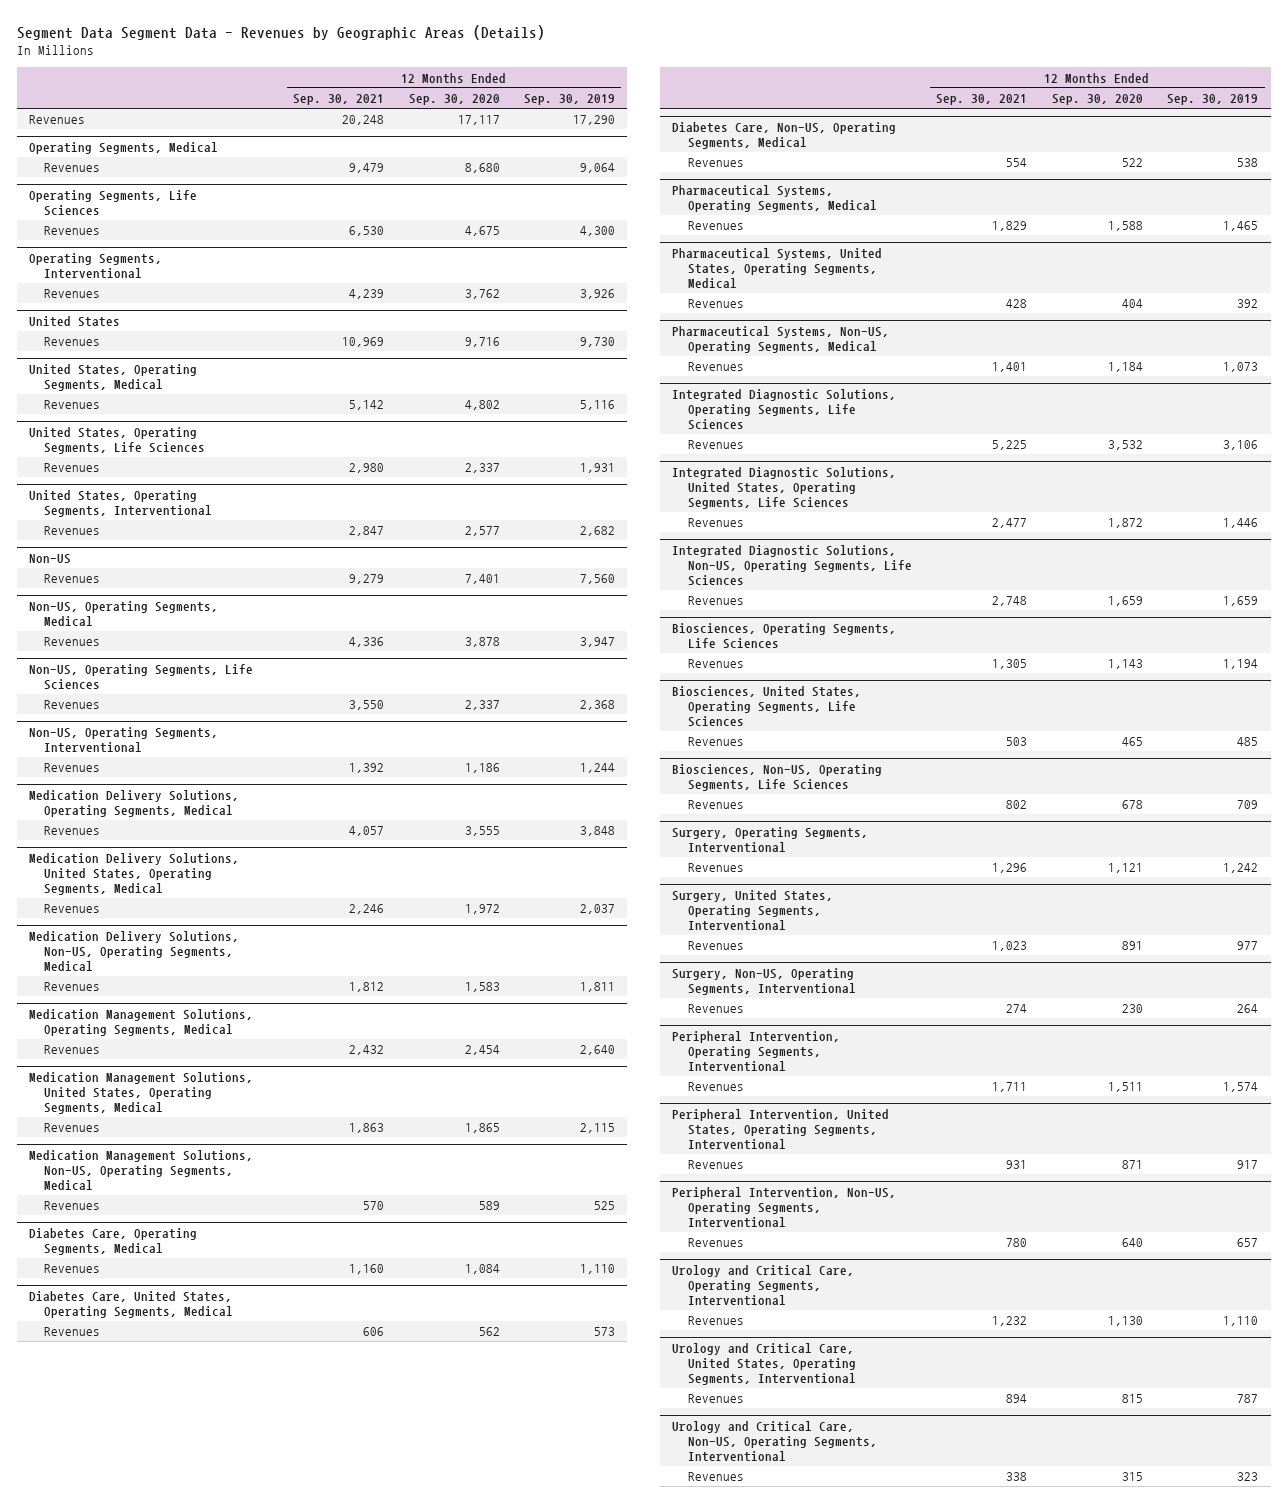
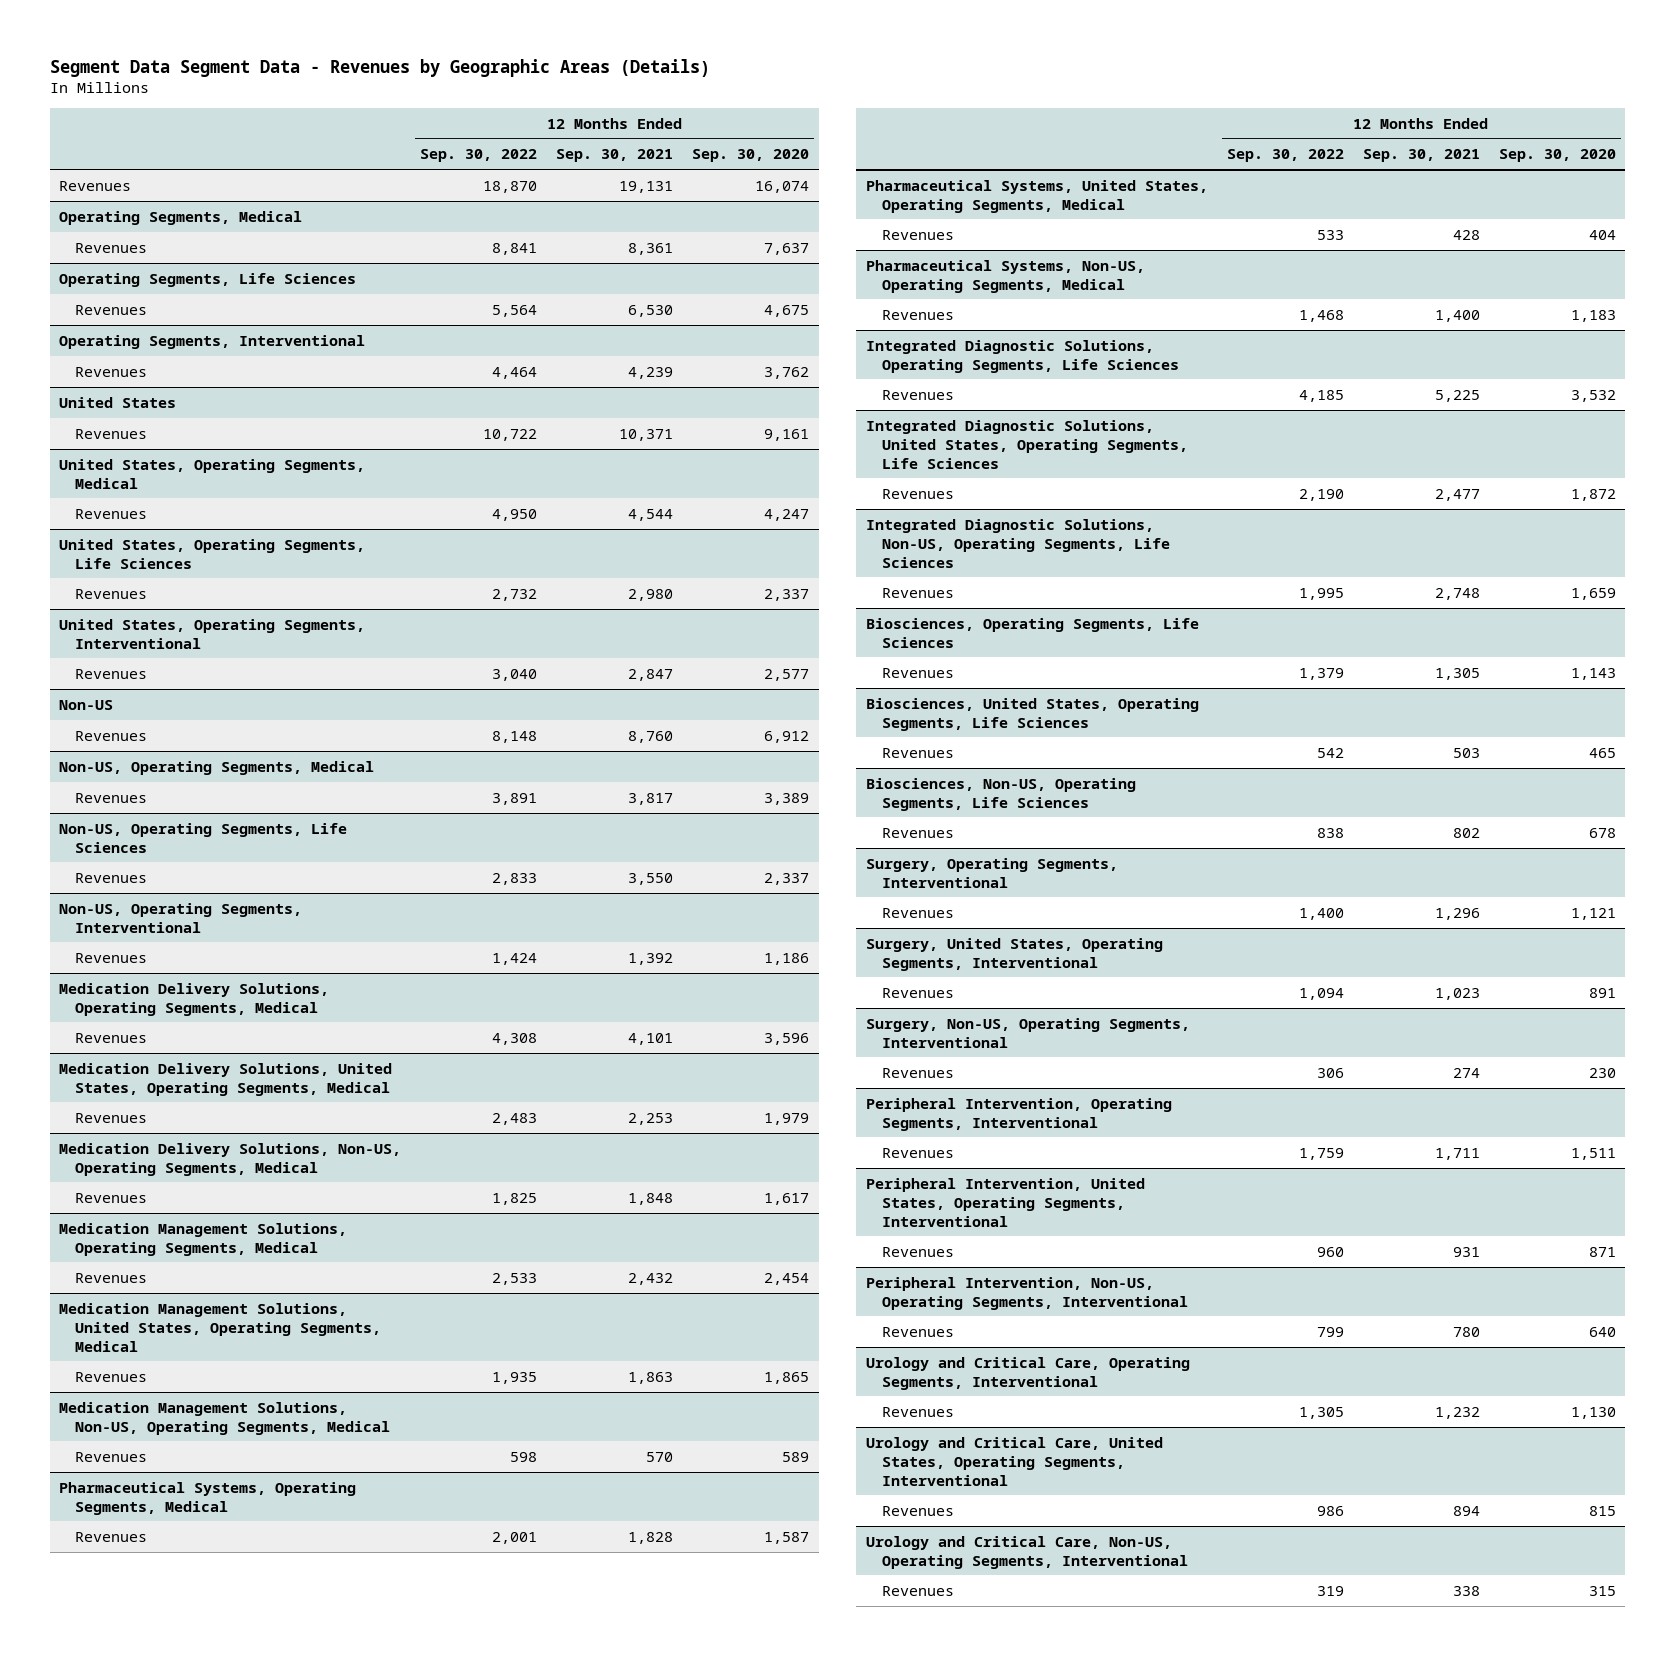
- | 12 Months Ended Sep. 30, 2021 | 12 Months Ended Sep. 30, 2020 | 12 Months Ended Sep. 30, 2019
+ | 12 Months Ended Sep. 30, 2022 | 12 Months Ended Sep. 30, 2021 | 12 Months Ended Sep. 30, 2020
- Revenues | 20,248 | 17,117 | 17,290
+ Revenues | 18,870 | 19,131 | 16,074
@ Operating Segments, Medical
- Revenues | 9,479 | 8,680 | 9,064
+ Revenues | 8,841 | 8,361 | 7,637
@ United States
- Revenues | 10,969 | 9,716 | 9,730
+ Revenues | 10,722 | 10,371 | 9,161
@ United States, Operating Segments, Medical
- Revenues | 5,142 | 4,802 | 5,116
+ Revenues | 4,950 | 4,544 | 4,247
@ Non-US
- Revenues | 9,279 | 7,401 | 7,560
+ Revenues | 8,148 | 8,760 | 6,912
@ Non-US, Operating Segments, Medical
- Revenues | 4,336 | 3,878 | 3,947
+ Revenues | 3,891 | 3,817 | 3,389
@ Medication Delivery Solutions, Operating Segments, Medical
- Revenues | 4,057 | 3,555 | 3,848
+ Revenues | 4,308 | 4,101 | 3,596
@ Medication Delivery Solutions, United States, Operating Segments, Medical
- Revenues | 2,246 | 1,972 | 2,037
+ Revenues | 2,483 | 2,253 | 1,979
@ Medication Delivery Solutions, Non-US, Operating Segments, Medical
- Revenues | 1,812 | 1,583 | 1,811
+ Revenues | 1,825 | 1,848 | 1,617
- Diabetes Care, Operating Segments, Medical
- Revenues | 1,160 | 1,084 | 1,110
- Diabetes Care, United States, Operating Segments, Medical
- Revenues | 606 | 562 | 573
- Diabetes Care, Non-US, Operating Segments, Medical
- Revenues | 554 | 522 | 538
@ Pharmaceutical Systems, Operating Segments, Medical
- Revenues | 1,829 | 1,588 | 1,465
+ Revenues | 2,001 | 1,828 | 1,587
@ Pharmaceutical Systems, Non-US, Operating Segments, Medical
- Revenues | 1,401 | 1,184 | 1,073
+ Revenues | 1,468 | 1,400 | 1,183

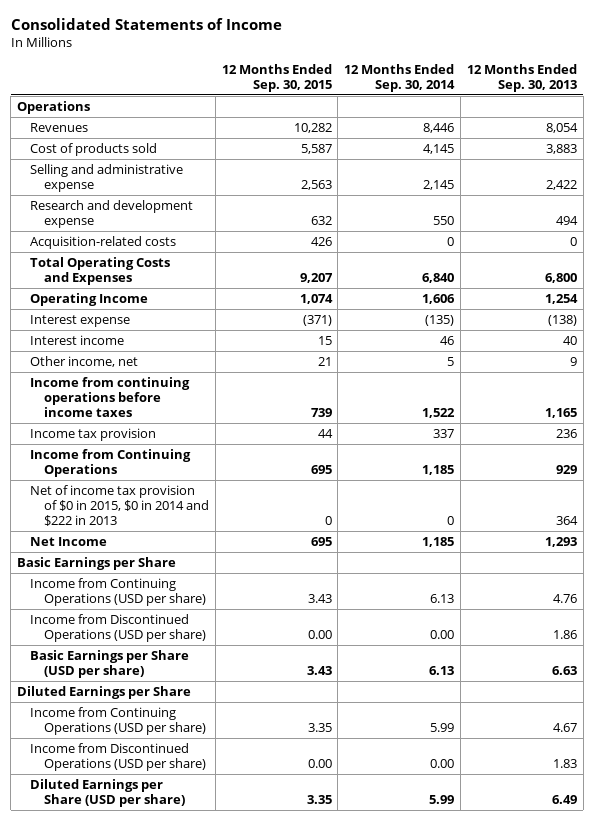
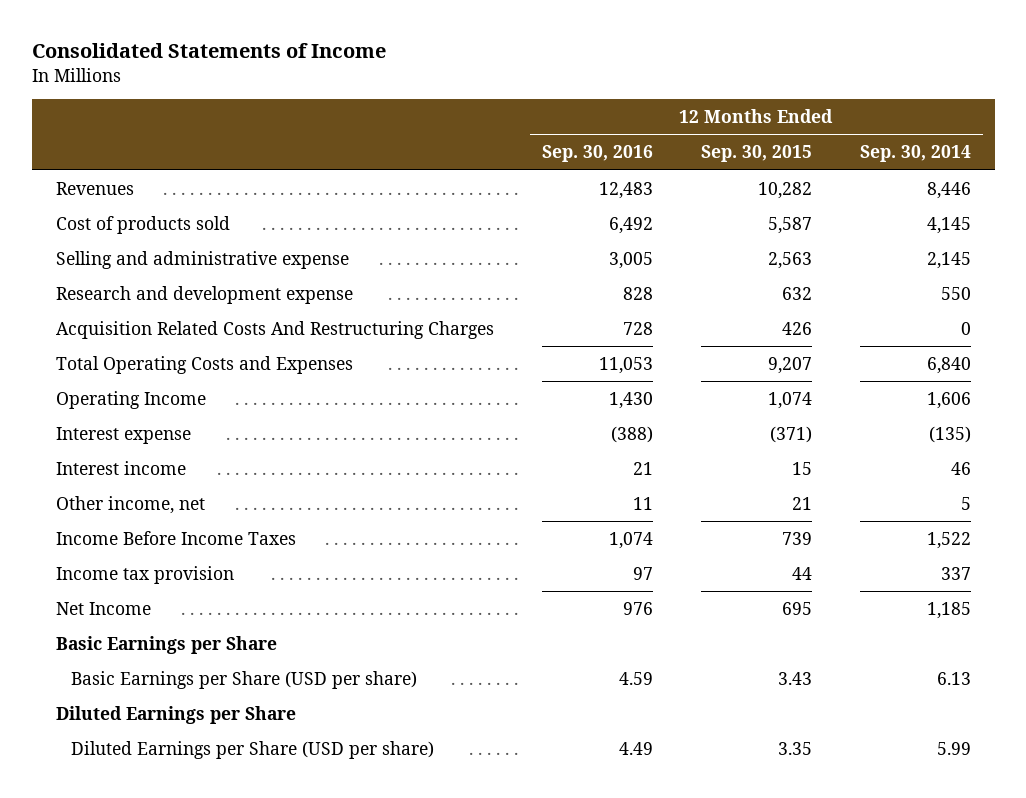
- | 12 Months Ended Sep. 30, 2015 | 12 Months Ended Sep. 30, 2014 | 12 Months Ended Sep. 30, 2013
+ | 12 Months Ended Sep. 30, 2016 | 12 Months Ended Sep. 30, 2015 | 12 Months Ended Sep. 30, 2014
- Operations
- Acquisition-related costs | 426 | 0 | 0
+ Acquisition Related Costs And Restructuring Charges | 728 | 426 | 0
- Income from continuing operations before income taxes | 739 | 1,522 | 1,165
+ Income Before Income Taxes | 1,074 | 739 | 1,522
- Income from Continuing Operations | 695 | 1,185 | 929
- Net of income tax provision of $0 in 2015, $0 in 2014 and $222 in 2013 | 0 | 0 | 364
- Income from Continuing Operations (USD per share) | 3.43 | 6.13 | 4.76
- Income from Discontinued Operations (USD per share) | 0.00 | 0.00 | 1.86
- Income from Continuing Operations (USD per share) | 3.35 | 5.99 | 4.67
- Income from Discontinued Operations (USD per share) | 0.00 | 0.00 | 1.83

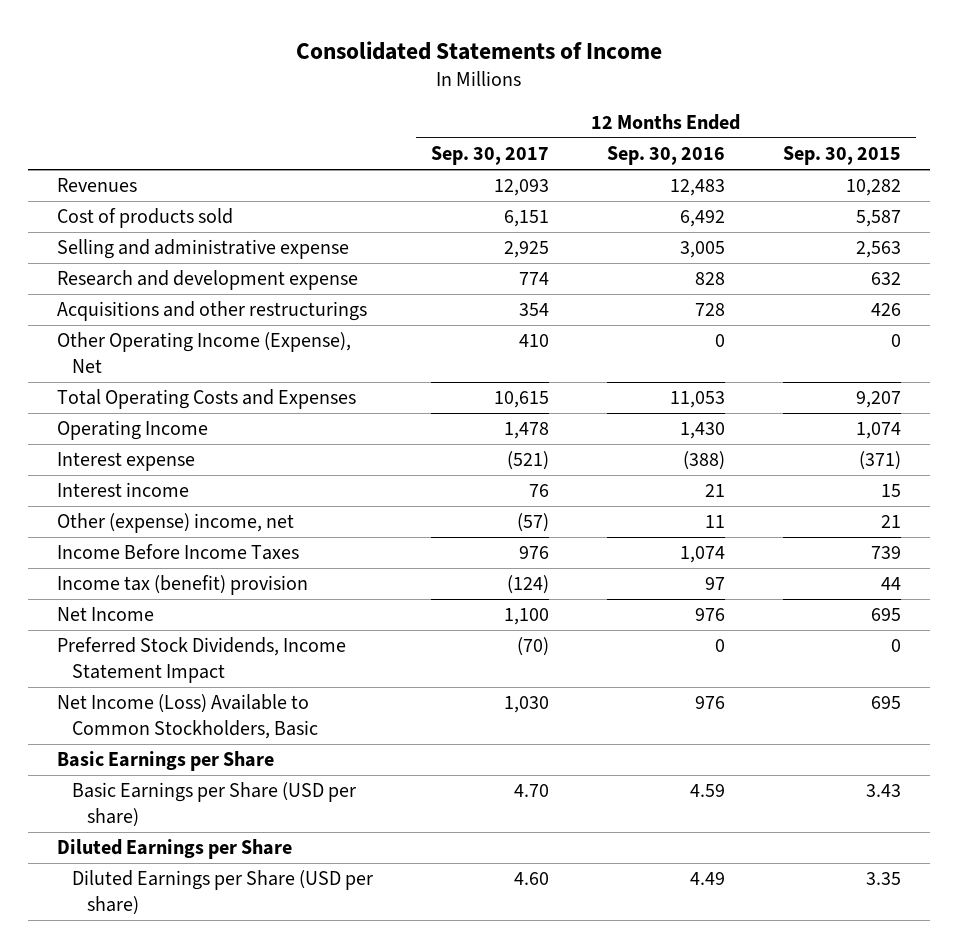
- | 12 Months Ended Sep. 30, 2016 | 12 Months Ended Sep. 30, 2015 | 12 Months Ended Sep. 30, 2014
+ | 12 Months Ended Sep. 30, 2017 | 12 Months Ended Sep. 30, 2016 | 12 Months Ended Sep. 30, 2015
- Acquisition Related Costs And Restructuring Charges | 728 | 426 | 0
+ Acquisitions and other restructurings | 354 | 728 | 426
+ Other Operating Income (Expense), Net | 410 | 0 | 0
- Other income, net | 11 | 21 | 5
+ Other (expense) income, net | (57) | 11 | 21
- Income tax provision | 97 | 44 | 337
+ Income tax (benefit) provision | (124) | 97 | 44
+ Preferred Stock Dividends, Income Statement Impact | (70) | 0 | 0
+ Net Income (Loss) Available to Common Stockholders, Basic | 1,030 | 976 | 695

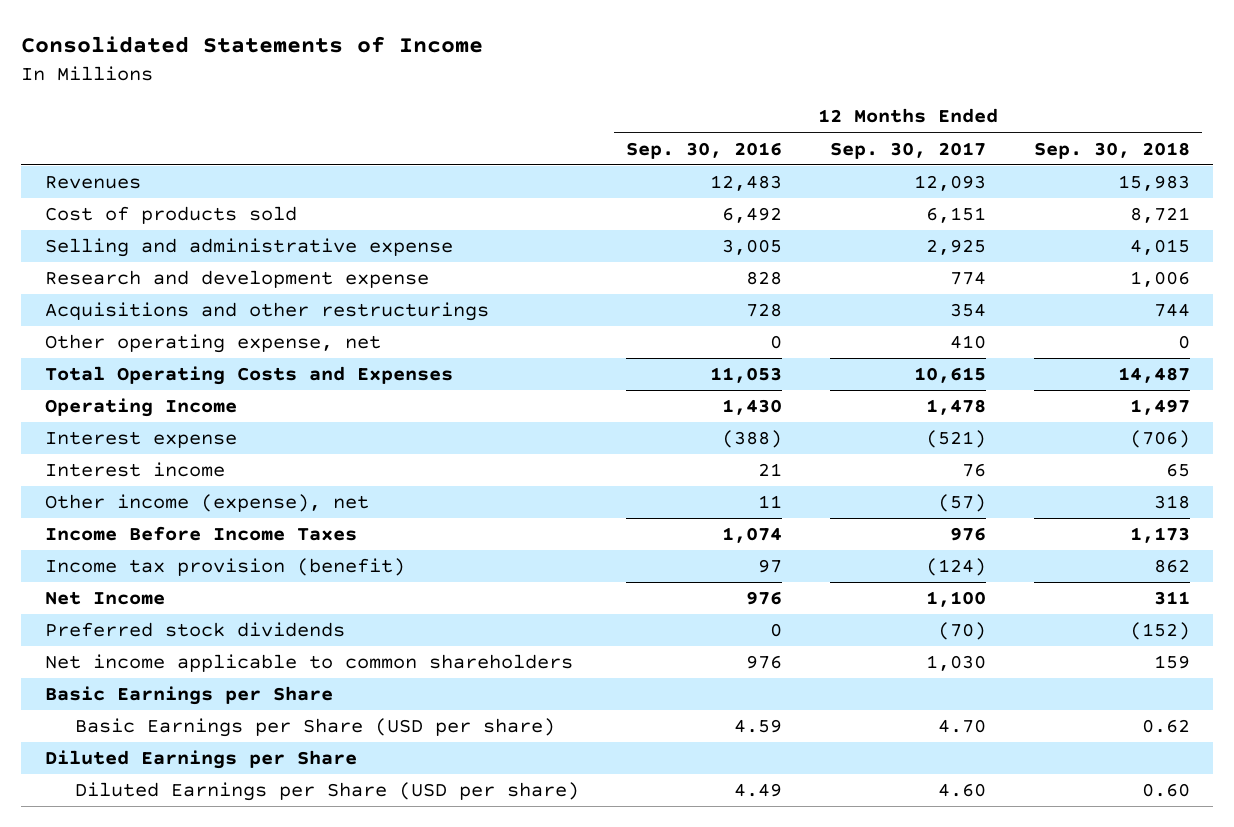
- | 12 Months Ended Sep. 30, 2017 | 12 Months Ended Sep. 30, 2016 | 12 Months Ended Sep. 30, 2015
+ | 12 Months Ended Sep. 30, 2016 | 12 Months Ended Sep. 30, 2017 | 12 Months Ended Sep. 30, 2018
- Other Operating Income (Expense), Net | 410 | 0 | 0
+ Other operating expense, net | 0 | 410 | 0
- Other (expense) income, net | (57) | 11 | 21
+ Other income (expense), net | 11 | (57) | 318
- Income tax (benefit) provision | (124) | 97 | 44
+ Income tax provision (benefit) | 97 | (124) | 862
- Preferred Stock Dividends, Income Statement Impact | (70) | 0 | 0
- Net Income (Loss) Available to Common Stockholders, Basic | 1,030 | 976 | 695
+ Preferred stock dividends | 0 | (70) | (152)
+ Net income applicable to common shareholders | 976 | 1,030 | 159

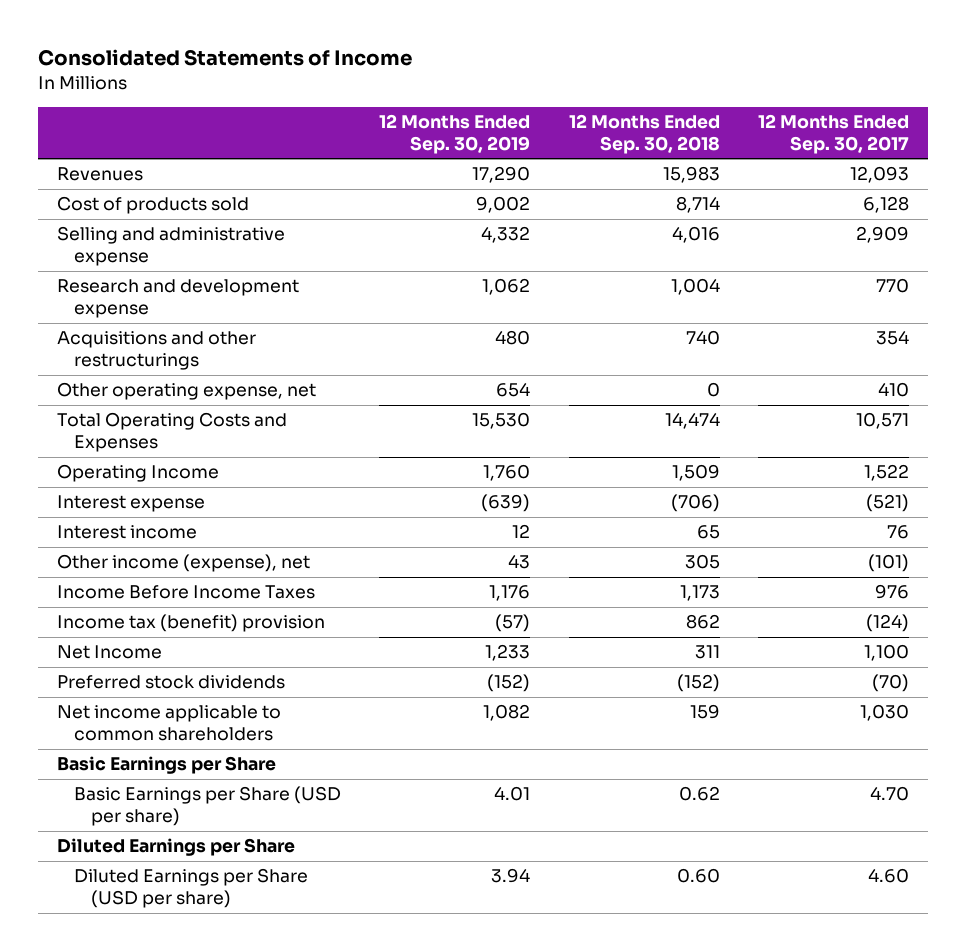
- | 12 Months Ended Sep. 30, 2016 | 12 Months Ended Sep. 30, 2017 | 12 Months Ended Sep. 30, 2018
+ | 12 Months Ended Sep. 30, 2019 | 12 Months Ended Sep. 30, 2018 | 12 Months Ended Sep. 30, 2017
- Cost of products sold | 6,492 | 6,151 | 8,721
- Selling and administrative expense | 3,005 | 2,925 | 4,015
- Research and development expense | 828 | 774 | 1,006
- Acquisitions and other restructurings | 728 | 354 | 744
+ Cost of products sold | 9,002 | 8,714 | 6,128
+ Selling and administrative expense | 4,332 | 4,016 | 2,909
+ Research and development expense | 1,062 | 1,004 | 770
+ Acquisitions and other restructurings | 480 | 740 | 354
- Total Operating Costs and Expenses | 11,053 | 10,615 | 14,487
- Operating Income | 1,430 | 1,478 | 1,497
+ Total Operating Costs and Expenses | 15,530 | 14,474 | 10,571
+ Operating Income | 1,760 | 1,509 | 1,522
- Other income (expense), net | 11 | (57) | 318
+ Other income (expense), net | 43 | 305 | (101)
- Income tax provision (benefit) | 97 | (124) | 862
+ Income tax (benefit) provision | (57) | 862 | (124)

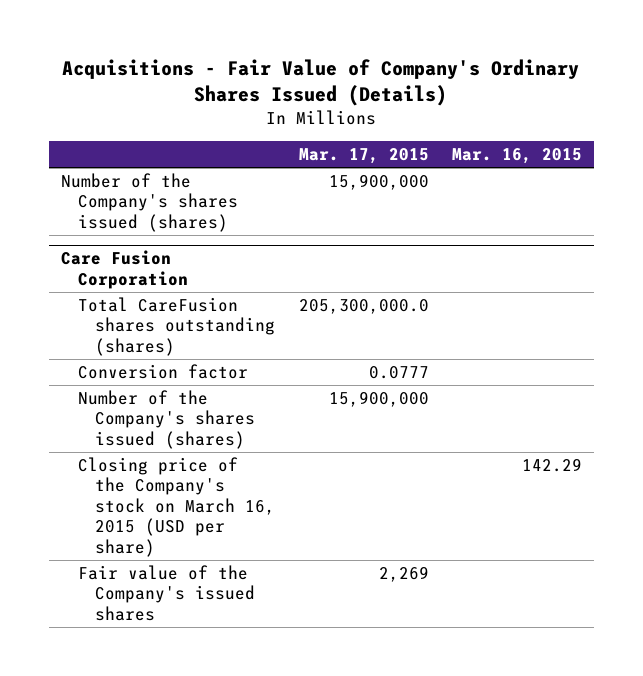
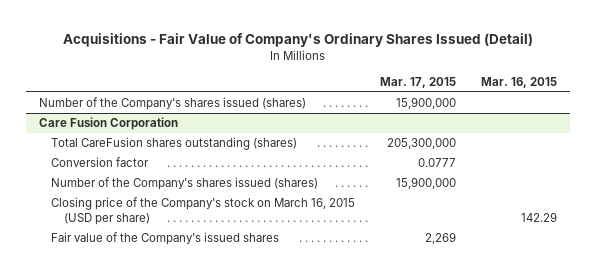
- Acquisitions - Fair Value of Company's Ordinary Shares Issued (Details)
+ Acquisitions - Fair Value of Company's Ordinary Shares Issued (Detail)
@ Care Fusion Corporation
- Total CareFusion shares outstanding (shares) | 205,300,000.0 |
+ Total CareFusion shares outstanding (shares) | 205,300,000 |

